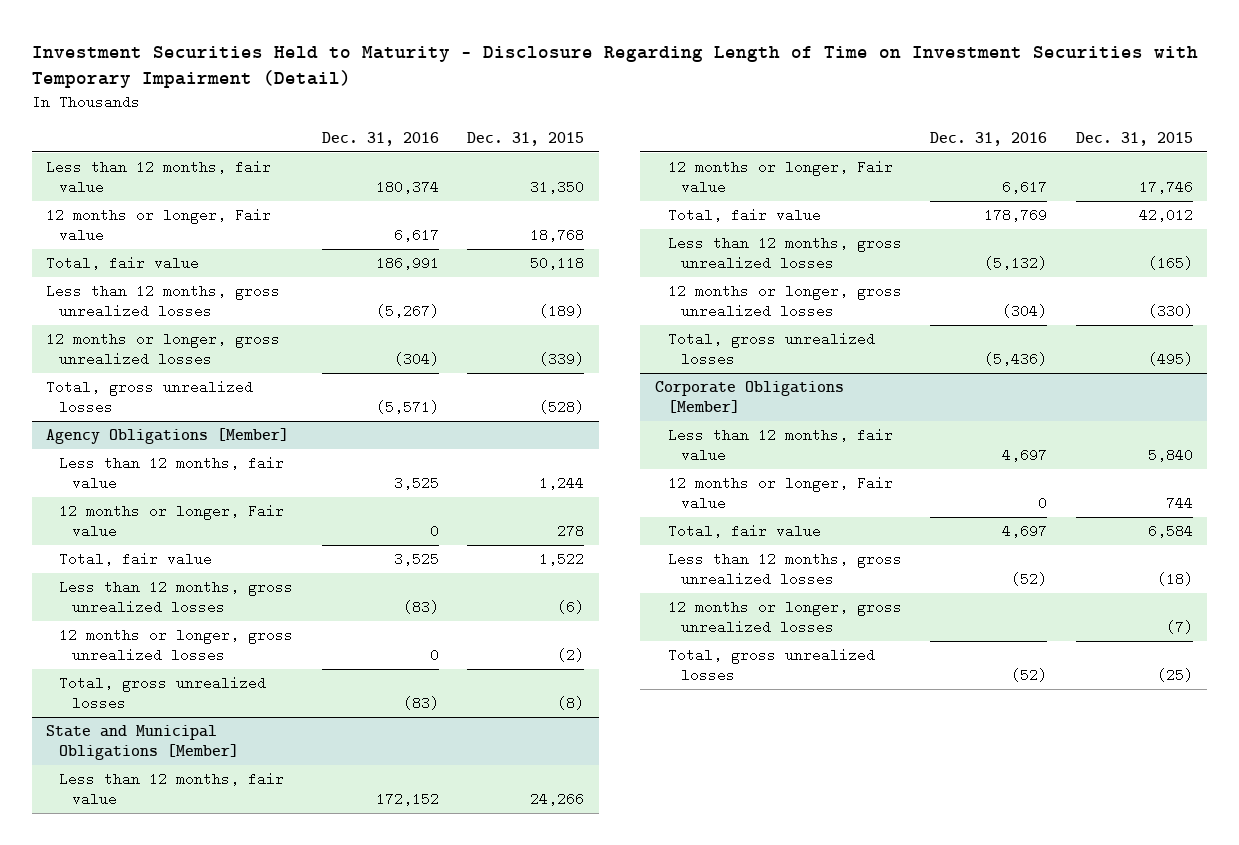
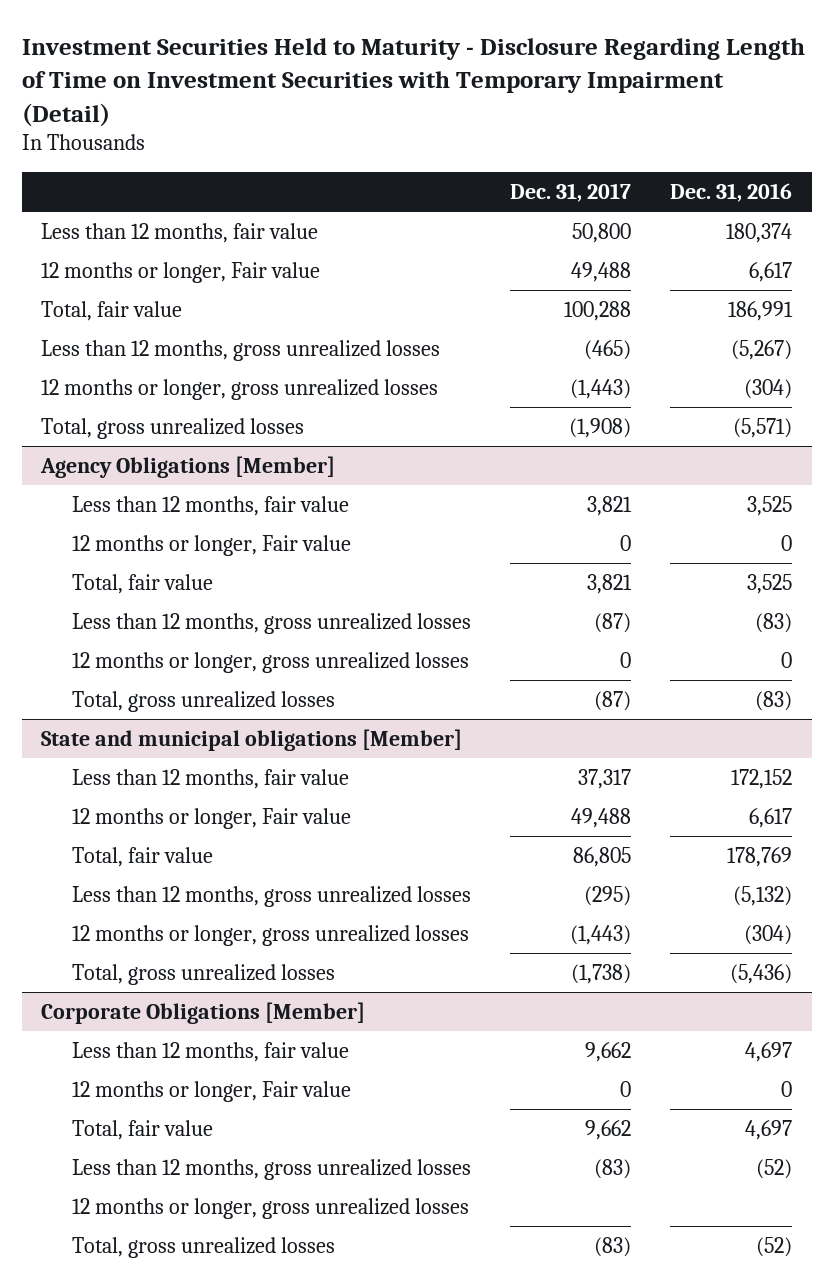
- | Dec. 31, 2016 | Dec. 31, 2015
+ | Dec. 31, 2017 | Dec. 31, 2016
- State and Municipal Obligations [Member]
+ State and municipal obligations [Member]

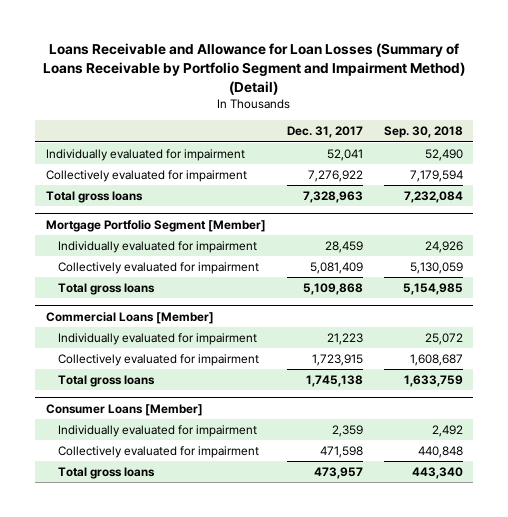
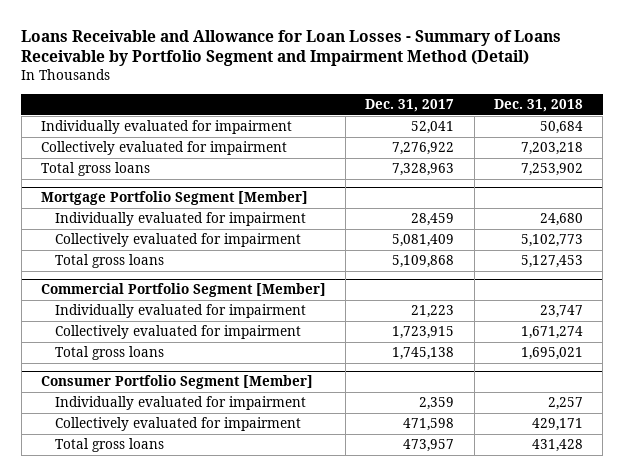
- Loans Receivable and Allowance for Loan Losses (Summary of Loans Receivable by Portfolio Segment and Impairment Method) (Detail)
+ Loans Receivable and Allowance for Loan Losses - Summary of Loans Receivable by Portfolio Segment and Impairment Method (Detail)
- | Dec. 31, 2017 | Sep. 30, 2018
+ | Dec. 31, 2017 | Dec. 31, 2018
- Commercial Loans [Member]
+ Commercial Portfolio Segment [Member]
- Consumer Loans [Member]
+ Consumer Portfolio Segment [Member]

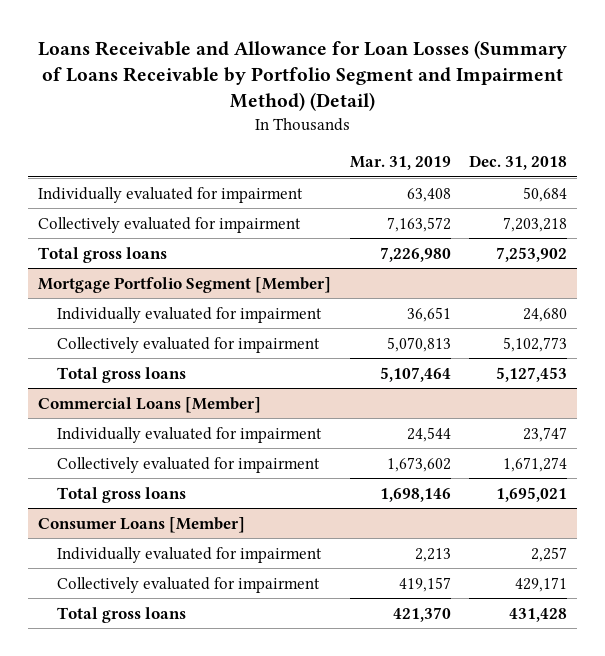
- Loans Receivable and Allowance for Loan Losses - Summary of Loans Receivable by Portfolio Segment and Impairment Method (Detail)
+ Loans Receivable and Allowance for Loan Losses (Summary of Loans Receivable by Portfolio Segment and Impairment Method) (Detail)
- | Dec. 31, 2017 | Dec. 31, 2018
+ | Mar. 31, 2019 | Dec. 31, 2018
- Commercial Portfolio Segment [Member]
+ Commercial Loans [Member]
- Consumer Portfolio Segment [Member]
+ Consumer Loans [Member]

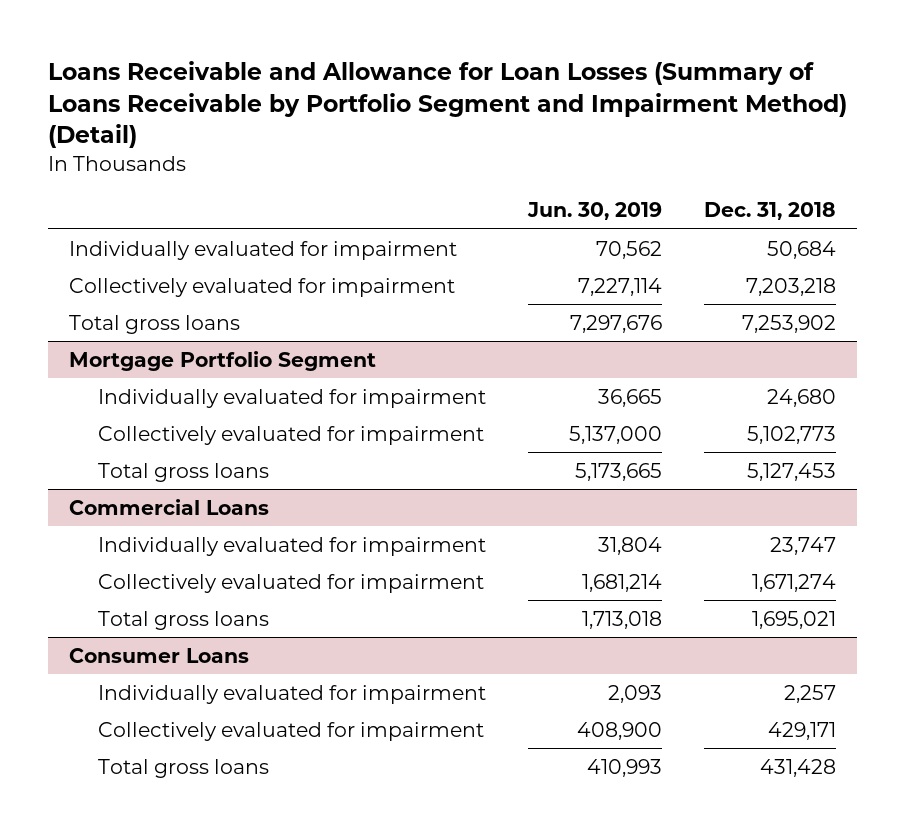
- | Mar. 31, 2019 | Dec. 31, 2018
+ | Jun. 30, 2019 | Dec. 31, 2018
- Mortgage Portfolio Segment [Member]
+ Mortgage Portfolio Segment
- Commercial Loans [Member]
+ Commercial Loans
- Consumer Loans [Member]
+ Consumer Loans

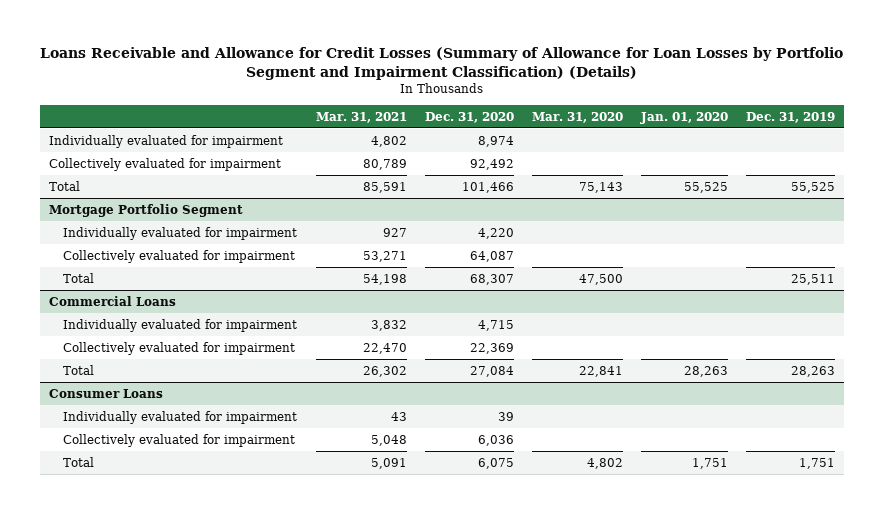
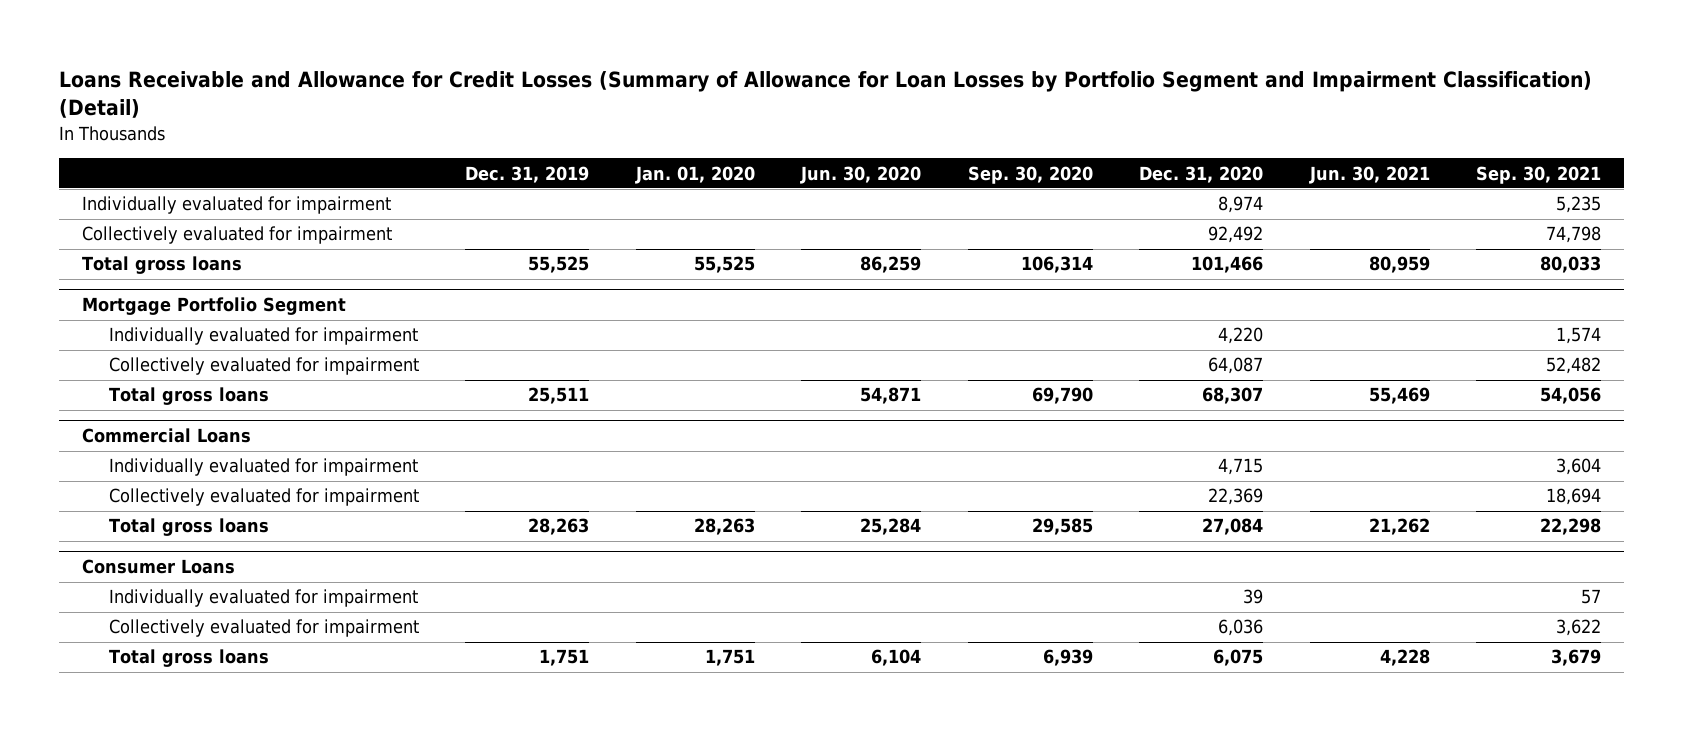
- Loans Receivable and Allowance for Credit Losses (Summary of Allowance for Loan Losses by Portfolio Segment and Impairment Classification) (Details)
+ Loans Receivable and Allowance for Credit Losses (Summary of Allowance for Loan Losses by Portfolio Segment and Impairment Classification) (Detail)
- | Mar. 31, 2021 | Dec. 31, 2020 | Mar. 31, 2020 | Jan. 01, 2020 | Dec. 31, 2019
+ | Dec. 31, 2019 | Jan. 01, 2020 | Jun. 30, 2020 | Sep. 30, 2020 | Dec. 31, 2020 | Jun. 30, 2021 | Sep. 30, 2021
- Total | 85,591 | 101,466 | 75,143 | 55,525 | 55,525
+ Total gross loans | 55,525 | 55,525 | 86,259 | 106,314 | 101,466 | 80,959 | 80,033
@ Mortgage Portfolio Segment
- Total | 54,198 | 68,307 | 47,500 | | 25,511
+ Total gross loans | 25,511 | | 54,871 | 69,790 | 68,307 | 55,469 | 54,056
@ Commercial Loans
- Total | 26,302 | 27,084 | 22,841 | 28,263 | 28,263
+ Total gross loans | 28,263 | 28,263 | 25,284 | 29,585 | 27,084 | 21,262 | 22,298
@ Consumer Loans
- Total | 5,091 | 6,075 | 4,802 | 1,751 | 1,751
+ Total gross loans | 1,751 | 1,751 | 6,104 | 6,939 | 6,075 | 4,228 | 3,679

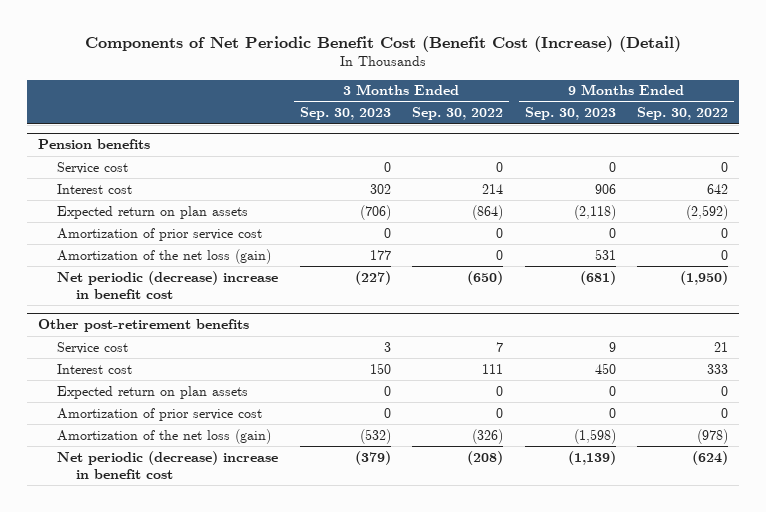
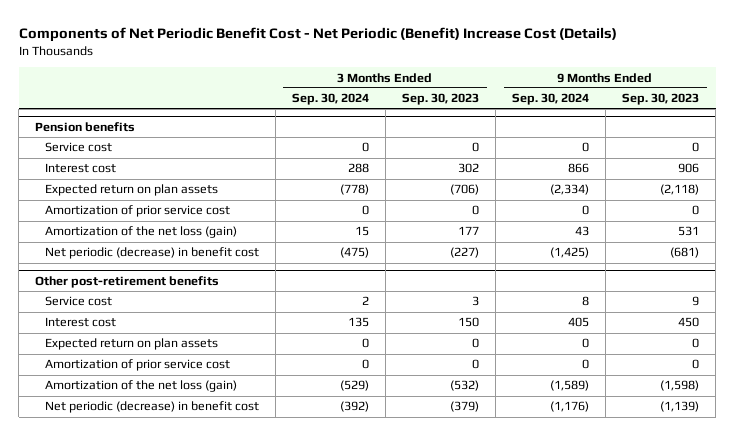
- Components of Net Periodic Benefit Cost (Benefit Cost (Increase) (Detail)
+ Components of Net Periodic Benefit Cost - Net Periodic (Benefit) Increase Cost (Details)
- | 3 Months Ended Sep. 30, 2023 | 3 Months Ended Sep. 30, 2022 | 9 Months Ended Sep. 30, 2023 | 9 Months Ended Sep. 30, 2022
+ | 3 Months Ended Sep. 30, 2024 | 3 Months Ended Sep. 30, 2023 | 9 Months Ended Sep. 30, 2024 | 9 Months Ended Sep. 30, 2023
@ Pension benefits
- Net periodic (decrease) increase in benefit cost | (227) | (650) | (681) | (1,950)
+ Net periodic (decrease) in benefit cost | (475) | (227) | (1,425) | (681)
@ Other post-retirement benefits
- Net periodic (decrease) increase in benefit cost | (379) | (208) | (1,139) | (624)
+ Net periodic (decrease) in benefit cost | (392) | (379) | (1,176) | (1,139)

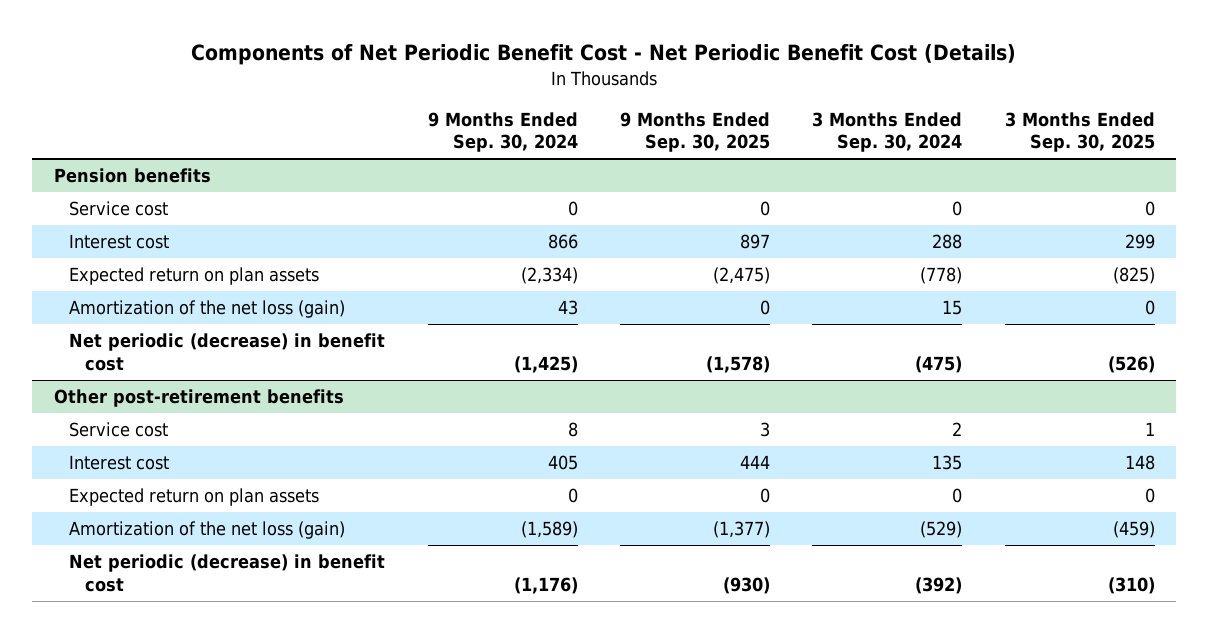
- Components of Net Periodic Benefit Cost - Net Periodic (Benefit) Increase Cost (Details)
+ Components of Net Periodic Benefit Cost - Net Periodic Benefit Cost (Details)
- | 3 Months Ended Sep. 30, 2024 | 3 Months Ended Sep. 30, 2023 | 9 Months Ended Sep. 30, 2024 | 9 Months Ended Sep. 30, 2023
+ | 9 Months Ended Sep. 30, 2024 | 9 Months Ended Sep. 30, 2025 | 3 Months Ended Sep. 30, 2024 | 3 Months Ended Sep. 30, 2025
@ Pension benefits
- Amortization of prior service cost | 0 | 0 | 0 | 0
@ Other post-retirement benefits
- Amortization of prior service cost | 0 | 0 | 0 | 0

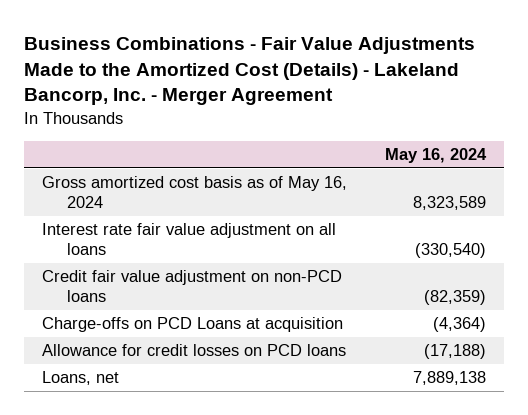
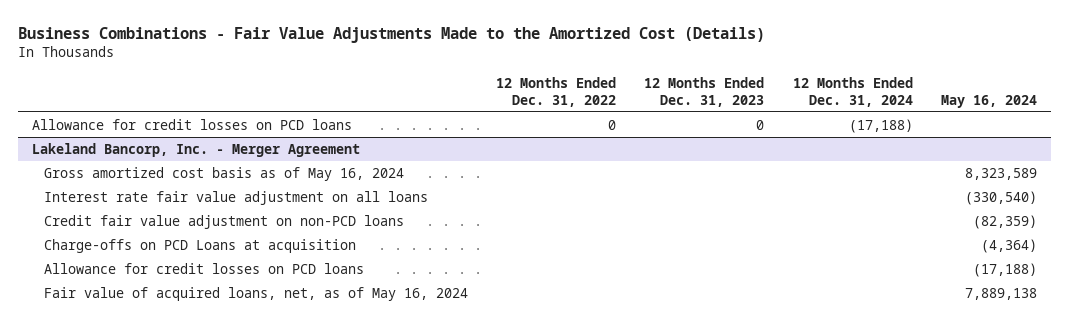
- Business Combinations - Fair Value Adjustments Made to the Amortized Cost (Details) - Lakeland Bancorp, Inc. - Merger Agreement
+ Business Combinations - Fair Value Adjustments Made to the Amortized Cost (Details)
- | May 16, 2024
+ | 12 Months Ended Dec. 31, 2022 | 12 Months Ended Dec. 31, 2023 | 12 Months Ended Dec. 31, 2024 | May 16, 2024
+ Allowance for credit losses on PCD loans | 0 | 0 | (17,188) |
+ Lakeland Bancorp, Inc. - Merger Agreement
- Loans, net | 7,889,138
+ Fair value of acquired loans, net, as of May 16, 2024 | | | | 7,889,138

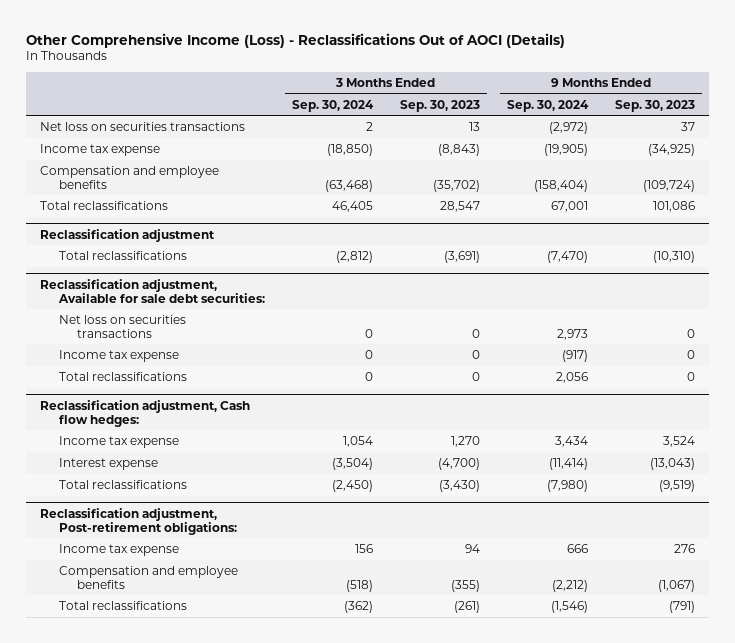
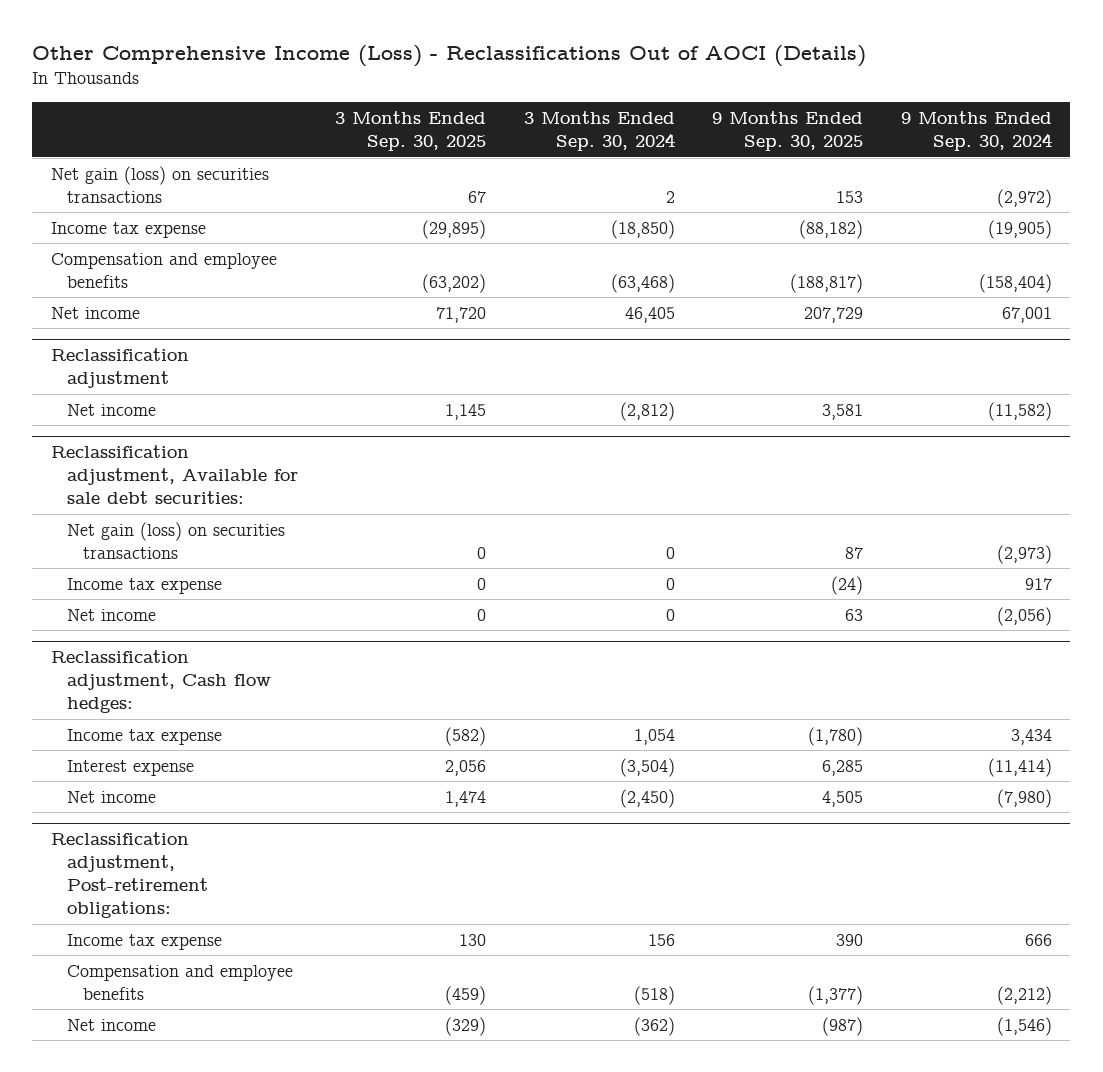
- | 3 Months Ended Sep. 30, 2024 | 3 Months Ended Sep. 30, 2023 | 9 Months Ended Sep. 30, 2024 | 9 Months Ended Sep. 30, 2023
+ | 3 Months Ended Sep. 30, 2025 | 3 Months Ended Sep. 30, 2024 | 9 Months Ended Sep. 30, 2025 | 9 Months Ended Sep. 30, 2024
- Net loss on securities transactions | 2 | 13 | (2,972) | 37
+ Net gain (loss) on securities transactions | 67 | 2 | 153 | (2,972)
- Total reclassifications | 46,405 | 28,547 | 67,001 | 101,086
+ Net income | 71,720 | 46,405 | 207,729 | 67,001
@ Reclassification adjustment
- Total reclassifications | (2,812) | (3,691) | (7,470) | (10,310)
+ Net income | 1,145 | (2,812) | 3,581 | (11,582)
@ Reclassification adjustment, Available for sale debt securities:
- Net loss on securities transactions | 0 | 0 | 2,973 | 0
- Income tax expense | 0 | 0 | (917) | 0
- Total reclassifications | 0 | 0 | 2,056 | 0
+ Net gain (loss) on securities transactions | 0 | 0 | 87 | (2,973)
+ Income tax expense | 0 | 0 | (24) | 917
+ Net income | 0 | 0 | 63 | (2,056)
@ Reclassification adjustment, Cash flow hedges:
- Total reclassifications | (2,450) | (3,430) | (7,980) | (9,519)
+ Net income | 1,474 | (2,450) | 4,505 | (7,980)
@ Reclassification adjustment, Post-retirement obligations:
- Total reclassifications | (362) | (261) | (1,546) | (791)
+ Net income | (329) | (362) | (987) | (1,546)

